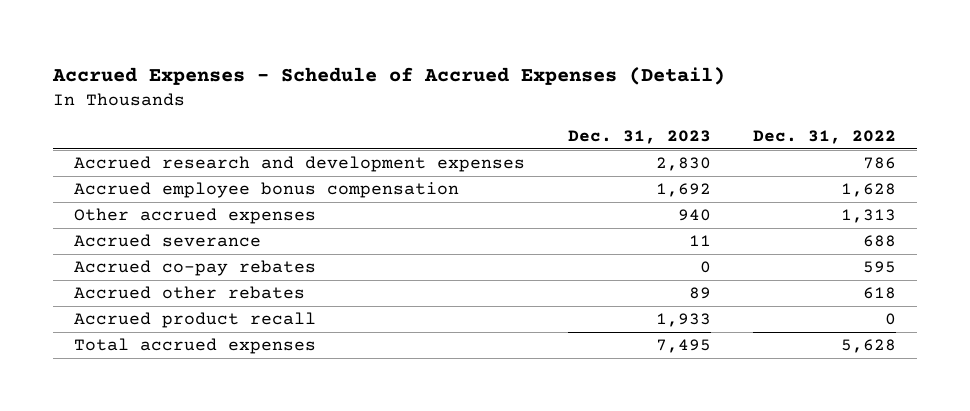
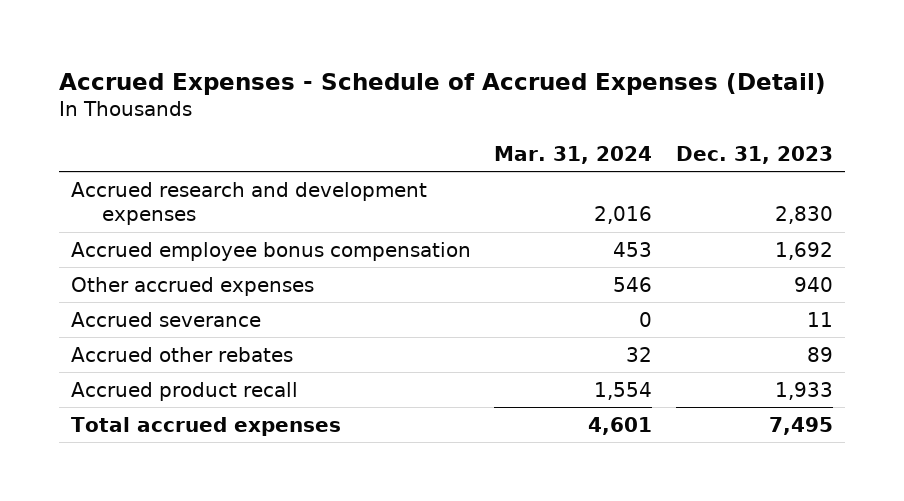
- | Dec. 31, 2023 | Dec. 31, 2022
+ | Mar. 31, 2024 | Dec. 31, 2023
- Accrued co-pay rebates | 0 | 595

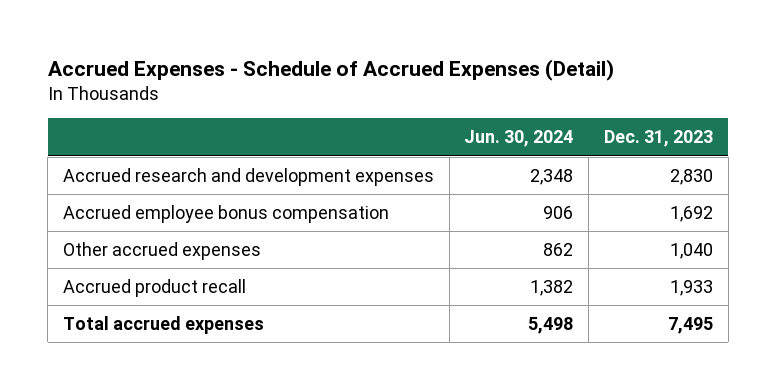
- | Mar. 31, 2024 | Dec. 31, 2023
+ | Jun. 30, 2024 | Dec. 31, 2023
- Other accrued expenses | 546 | 940
- Accrued severance | 0 | 11
- Accrued other rebates | 32 | 89
+ Other accrued expenses | 862 | 1,040

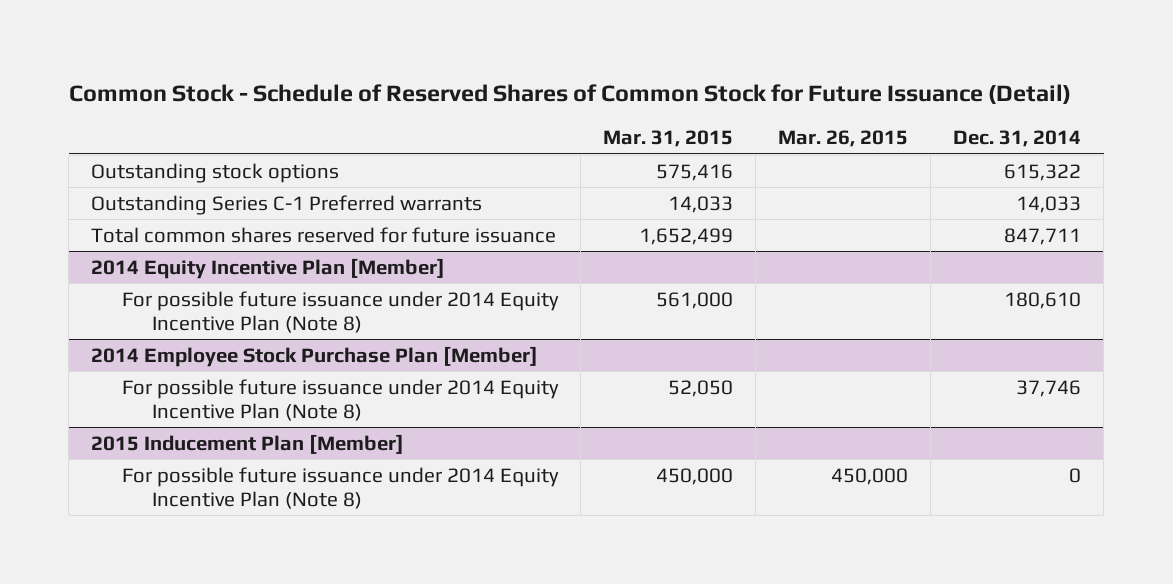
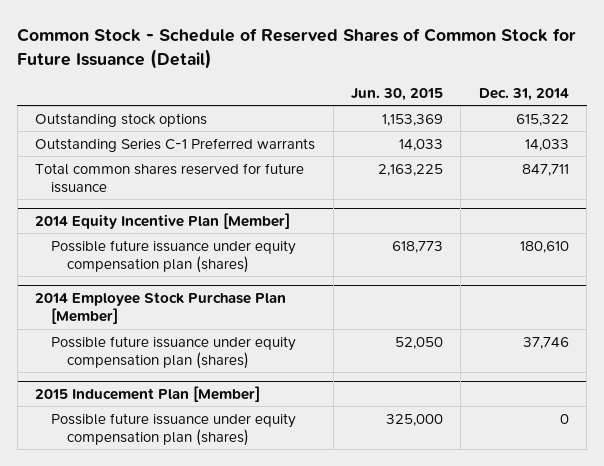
- | Mar. 31, 2015 | Mar. 26, 2015 | Dec. 31, 2014
+ | Jun. 30, 2015 | Dec. 31, 2014
@ 2014 Equity Incentive Plan [Member]
- For possible future issuance under 2014 Equity Incentive Plan (Note 8) | 561,000 | | 180,610
+ Possible future issuance under equity compensation plan (shares) | 618,773 | 180,610
@ 2014 Employee Stock Purchase Plan [Member]
- For possible future issuance under 2014 Equity Incentive Plan (Note 8) | 52,050 | | 37,746
+ Possible future issuance under equity compensation plan (shares) | 52,050 | 37,746
@ 2015 Inducement Plan [Member]
- For possible future issuance under 2014 Equity Incentive Plan (Note 8) | 450,000 | 450,000 | 0
+ Possible future issuance under equity compensation plan (shares) | 325,000 | 0

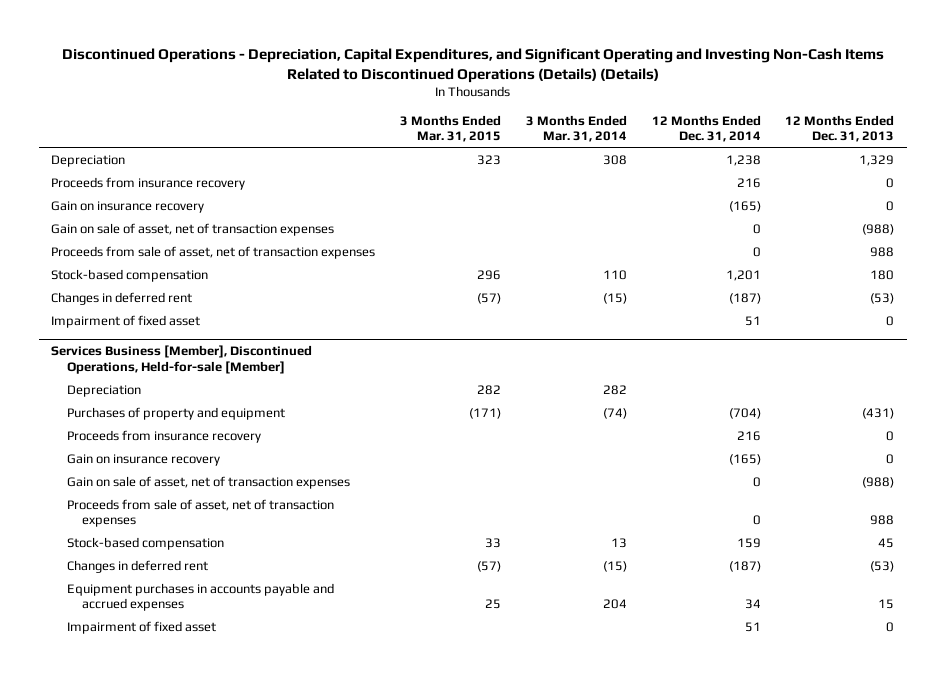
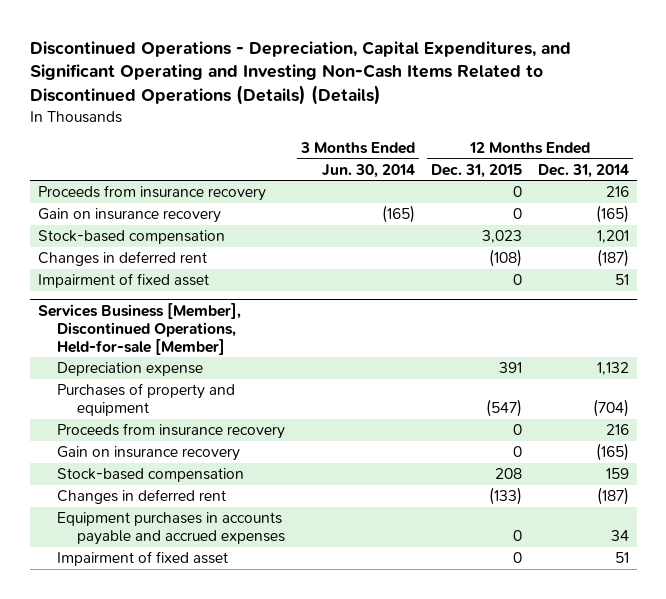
- | 3 Months Ended Mar. 31, 2015 | 3 Months Ended Mar. 31, 2014 | 12 Months Ended Dec. 31, 2014 | 12 Months Ended Dec. 31, 2013
+ | 3 Months Ended Jun. 30, 2014 | 12 Months Ended Dec. 31, 2015 | 12 Months Ended Dec. 31, 2014
- Depreciation | 323 | 308 | 1,238 | 1,329
- Gain on sale of asset, net of transaction expenses | | | 0 | (988)
- Proceeds from sale of asset, net of transaction expenses | | | 0 | 988
@ Services Business [Member], Discontinued Operations, Held-for-sale [Member]
- Depreciation | 282 | 282 | |
+ Depreciation expense | | 391 | 1,132
- Gain on sale of asset, net of transaction expenses | | | 0 | (988)
- Proceeds from sale of asset, net of transaction expenses | | | 0 | 988

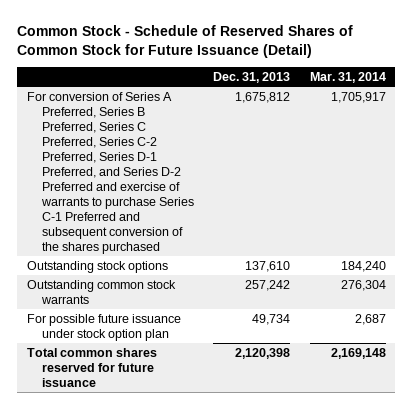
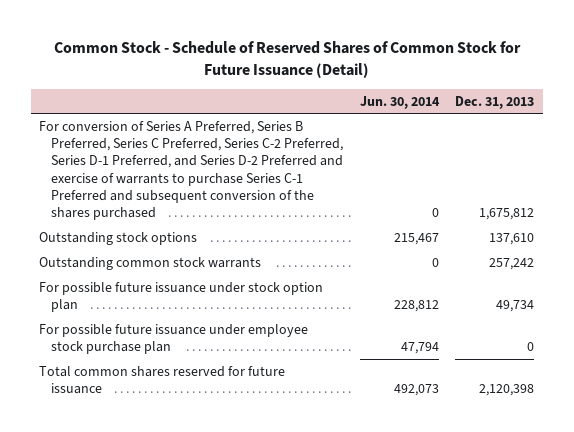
- | Dec. 31, 2013 | Mar. 31, 2014
+ | Jun. 30, 2014 | Dec. 31, 2013
+ For possible future issuance under employee stock purchase plan | 47,794 | 0

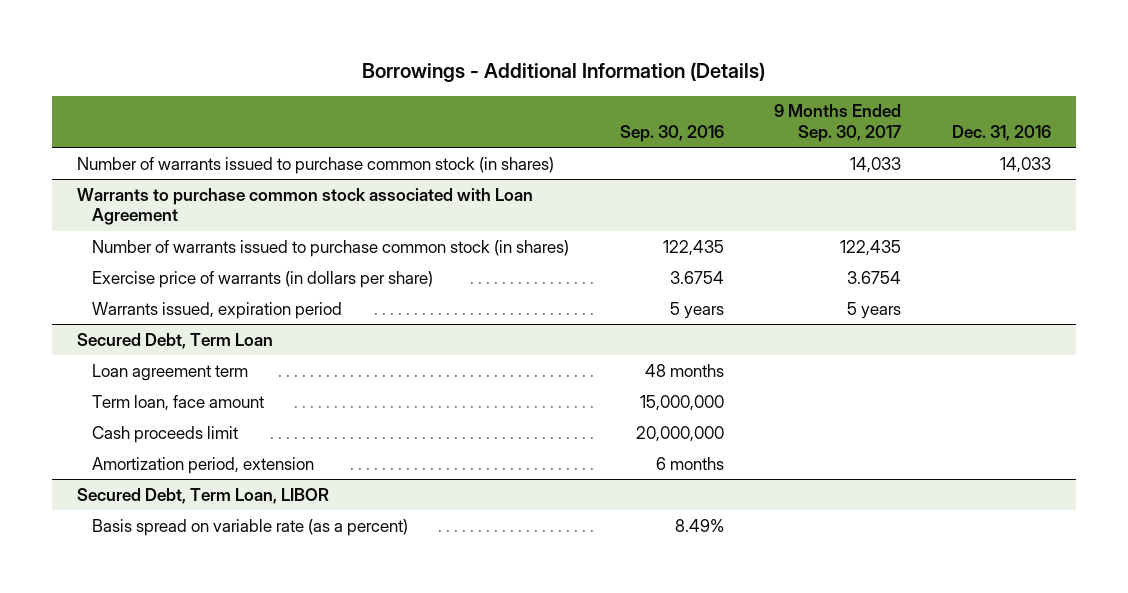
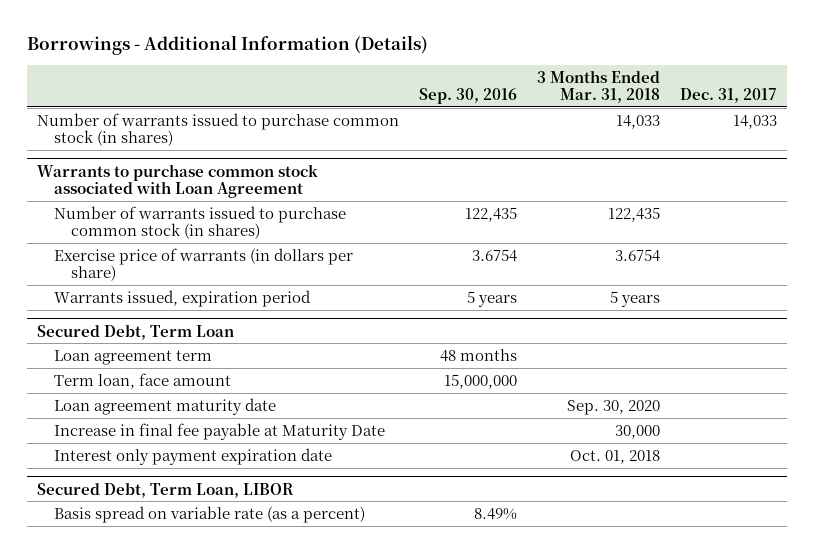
- | Sep. 30, 2016 | 9 Months Ended Sep. 30, 2017 | Dec. 31, 2016
+ | Sep. 30, 2016 | 3 Months Ended Mar. 31, 2018 | Dec. 31, 2017
@ Secured Debt, Term Loan
- Cash proceeds limit | 20,000,000 | |
- Amortization period, extension | 6 months | |
+ Loan agreement maturity date | | Sep. 30, 2020 |
+ Increase in final fee payable at Maturity Date | | 30,000 |
+ Interest only payment expiration date | | Oct. 01, 2018 |

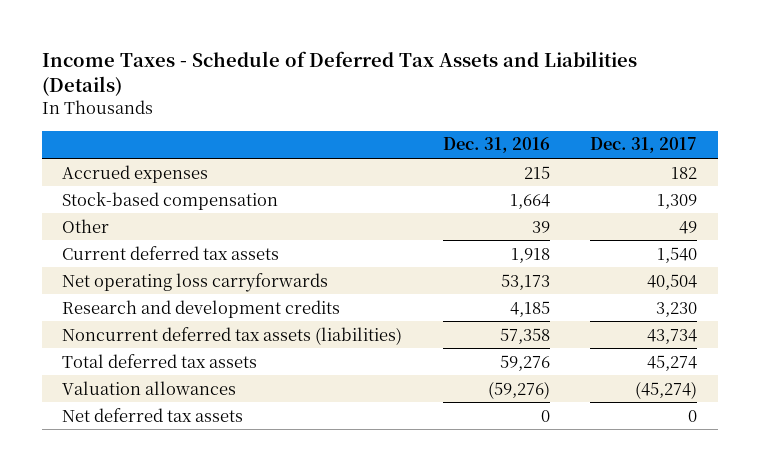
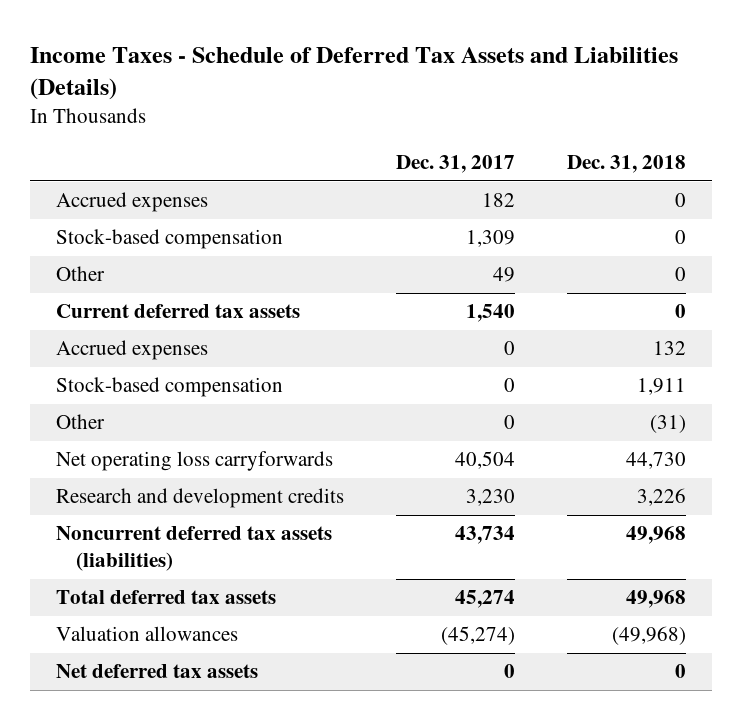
- | Dec. 31, 2016 | Dec. 31, 2017
+ | Dec. 31, 2017 | Dec. 31, 2018
+ Accrued expenses | 0 | 132
+ Stock-based compensation | 0 | 1,911
+ Other | 0 | (31)

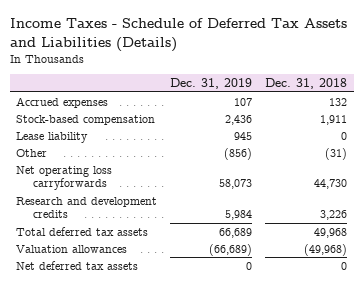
- | Dec. 31, 2017 | Dec. 31, 2018
+ | Dec. 31, 2019 | Dec. 31, 2018
- Accrued expenses | 182 | 0
- Stock-based compensation | 1,309 | 0
- Other | 49 | 0
- Current deferred tax assets | 1,540 | 0
+ Lease liability | 945 | 0
- Noncurrent deferred tax assets (liabilities) | 43,734 | 49,968

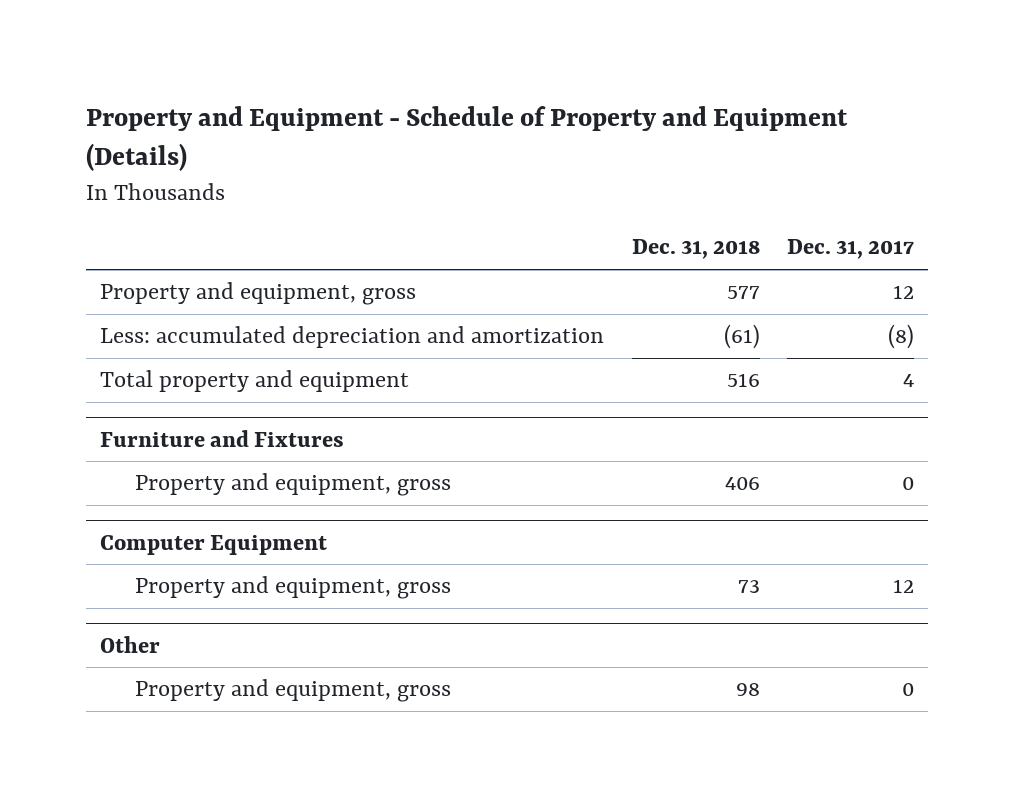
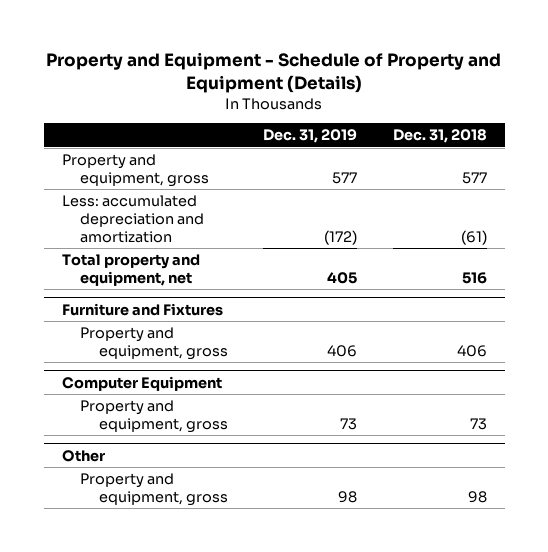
- | Dec. 31, 2018 | Dec. 31, 2017
+ | Dec. 31, 2019 | Dec. 31, 2018
- Total property and equipment | 516 | 4
+ Total property and equipment, net | 405 | 516

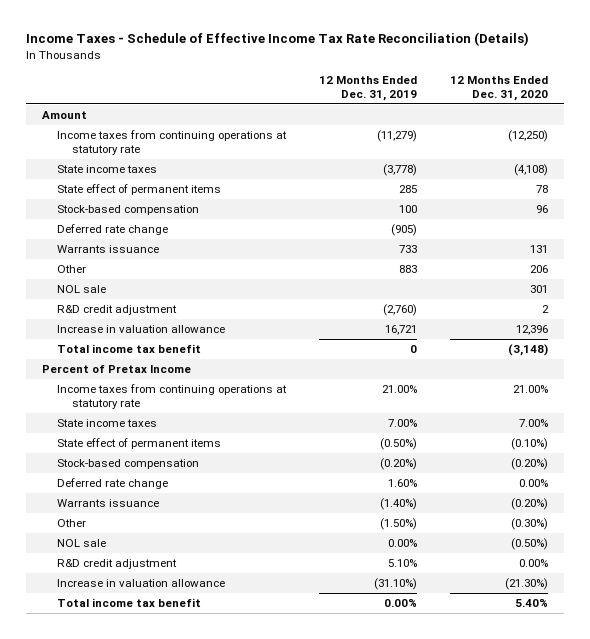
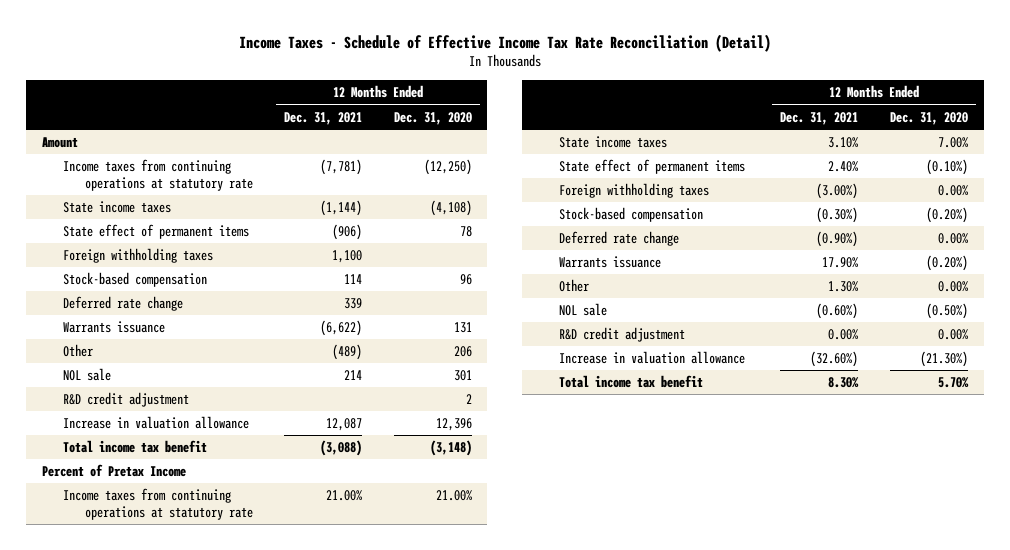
- Income Taxes - Schedule of Effective Income Tax Rate Reconciliation (Details)
+ Income Taxes - Schedule of Effective Income Tax Rate Reconciliation (Detail)
- | 12 Months Ended Dec. 31, 2019 | 12 Months Ended Dec. 31, 2020
+ | 12 Months Ended Dec. 31, 2021 | 12 Months Ended Dec. 31, 2020
+ Foreign withholding taxes | 1,100 |
+ Foreign withholding taxes | (3.00%) | 0.00%
- Other | (1.50%) | (0.30%)
+ Other | 1.30% | 0.00%
- Total income tax benefit | 0.00% | 5.40%
+ Total income tax benefit | 8.30% | 5.70%

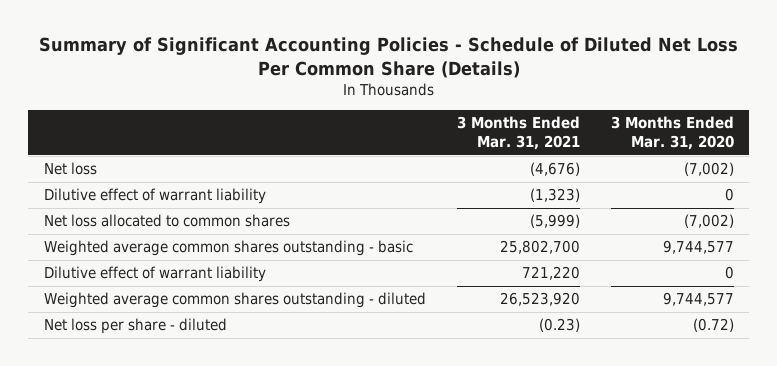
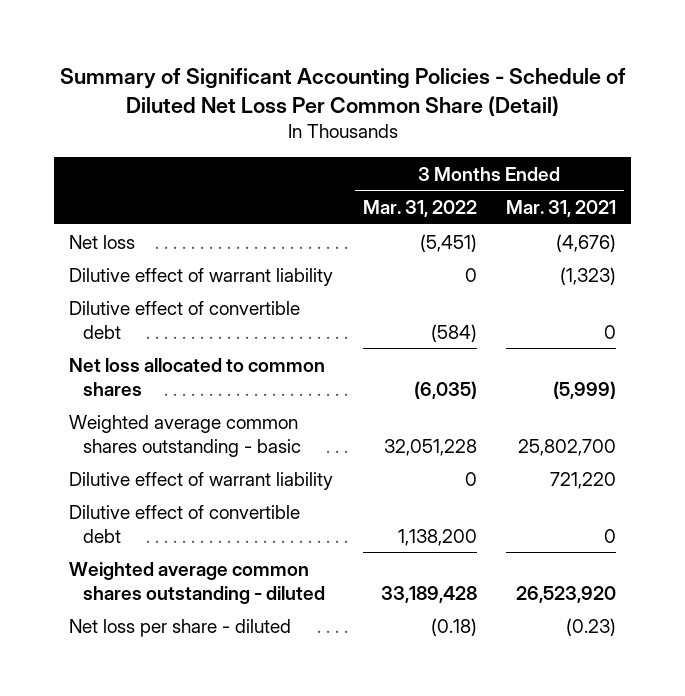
- Summary of Significant Accounting Policies - Schedule of Diluted Net Loss Per Common Share (Details)
+ Summary of Significant Accounting Policies - Schedule of Diluted Net Loss Per Common Share (Detail)
- | 3 Months Ended Mar. 31, 2021 | 3 Months Ended Mar. 31, 2020
+ | 3 Months Ended Mar. 31, 2022 | 3 Months Ended Mar. 31, 2021
+ Dilutive effect of convertible debt | (584) | 0
+ Dilutive effect of convertible debt | 1,138,200 | 0

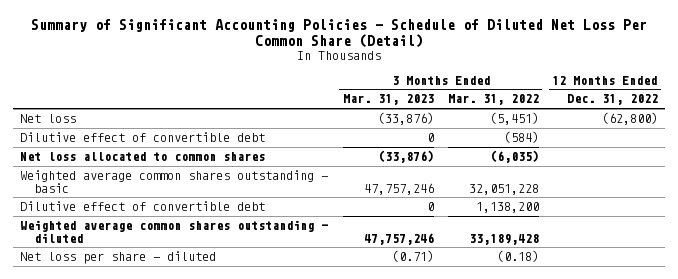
- | 3 Months Ended Mar. 31, 2022 | 3 Months Ended Mar. 31, 2021
+ | 3 Months Ended Mar. 31, 2023 | 3 Months Ended Mar. 31, 2022 | 12 Months Ended Dec. 31, 2022
- Dilutive effect of warrant liability | 0 | (1,323)
- Dilutive effect of warrant liability | 0 | 721,220

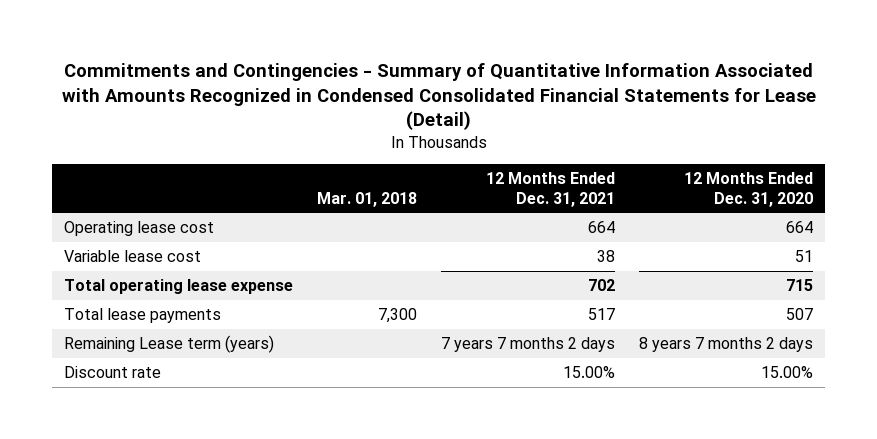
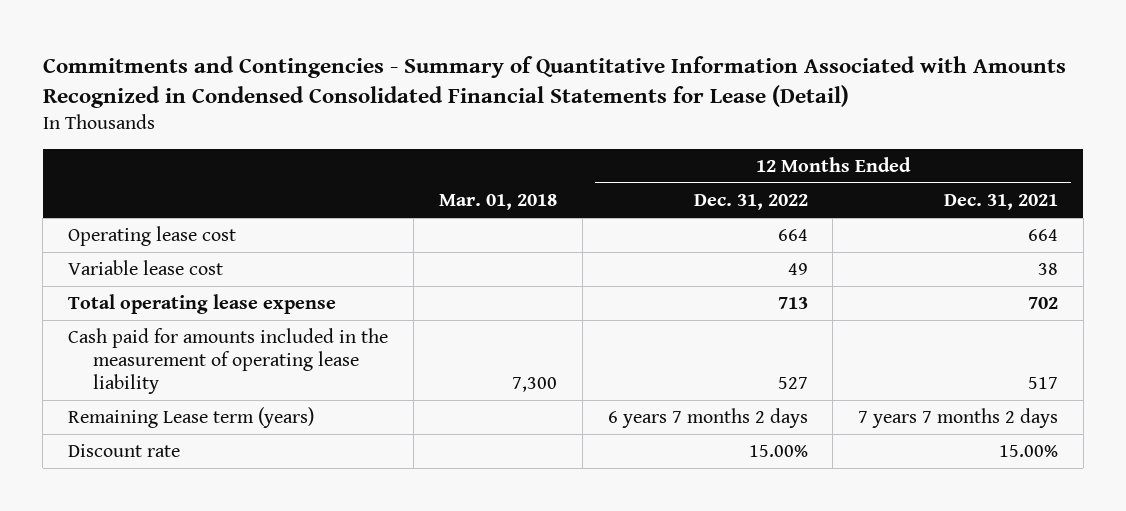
- | Mar. 01, 2018 | 12 Months Ended Dec. 31, 2021 | 12 Months Ended Dec. 31, 2020
+ | Mar. 01, 2018 | 12 Months Ended Dec. 31, 2022 | 12 Months Ended Dec. 31, 2021
- Total lease payments | 7,300 | 517 | 507
+ Cash paid for amounts included in the measurement of operating lease liability | 7,300 | 527 | 517

